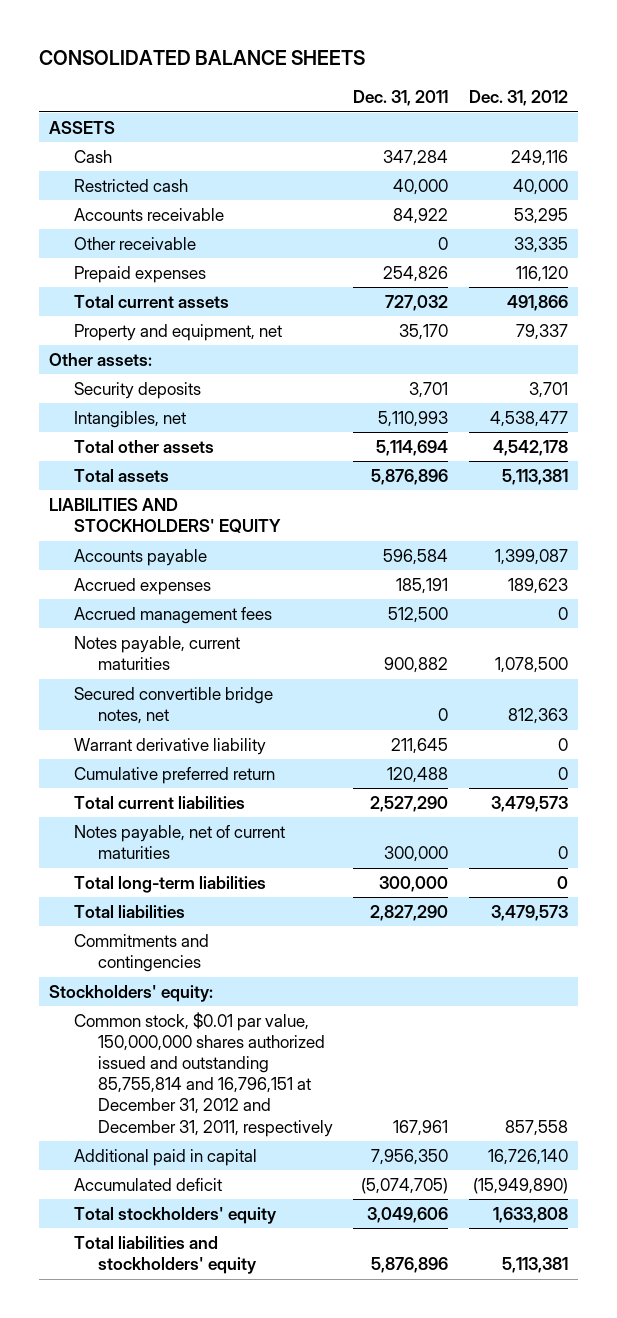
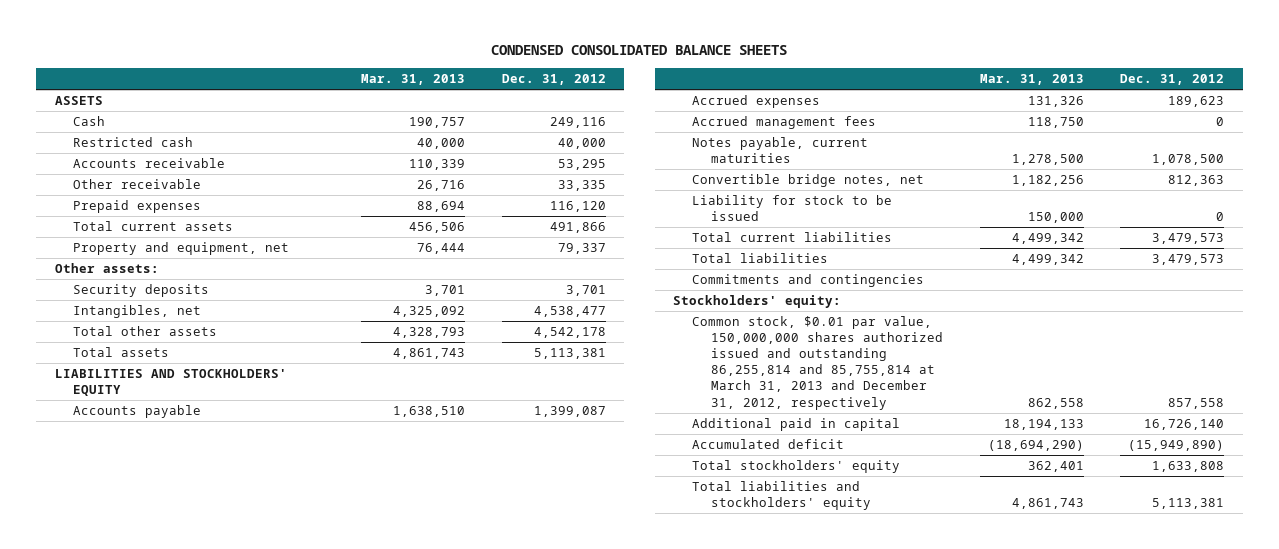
- CONSOLIDATED BALANCE SHEETS
+ CONDENSED CONSOLIDATED BALANCE SHEETS
- | Dec. 31, 2011 | Dec. 31, 2012
+ | Mar. 31, 2013 | Dec. 31, 2012
- Secured convertible bridge notes, net | 0 | 812,363
- Warrant derivative liability | 211,645 | 0
- Cumulative preferred return | 120,488 | 0
+ Convertible bridge notes, net | 1,182,256 | 812,363
+ Liability for stock to be issued | 150,000 | 0
- Notes payable, net of current maturities | 300,000 | 0
- Total long-term liabilities | 300,000 | 0
- Common stock, $0.01 par value, 150,000,000 shares authorized issued and outstanding 85,755,814 and 16,796,151 at December 31, 2012 and December 31, 2011, respectively | 167,961 | 857,558
+ Common stock, $0.01 par value, 150,000,000 shares authorized issued and outstanding 86,255,814 and 85,755,814 at March 31, 2013 and December 31, 2012, respectively | 862,558 | 857,558

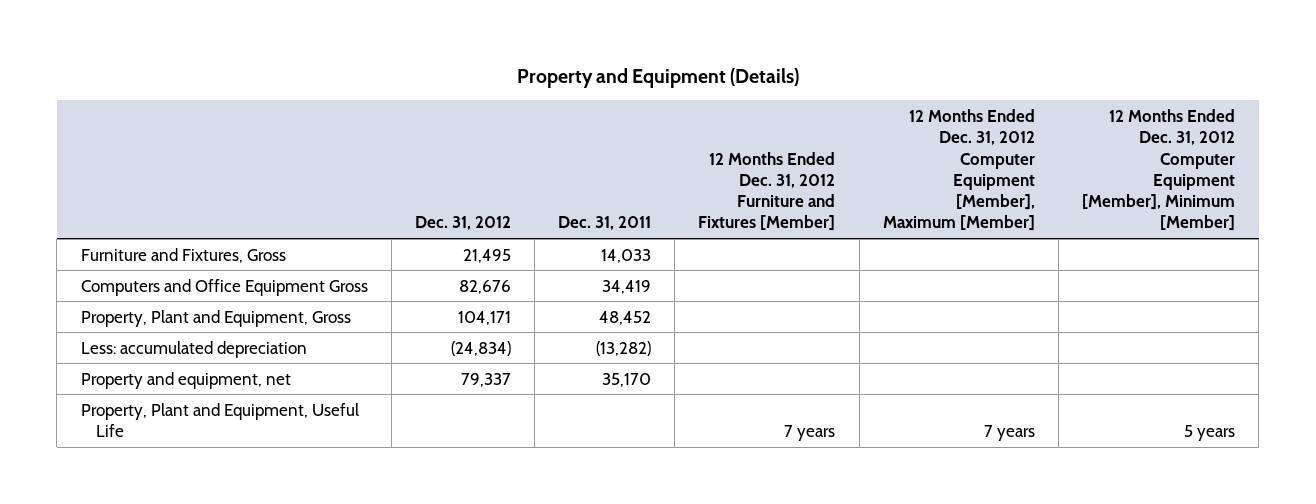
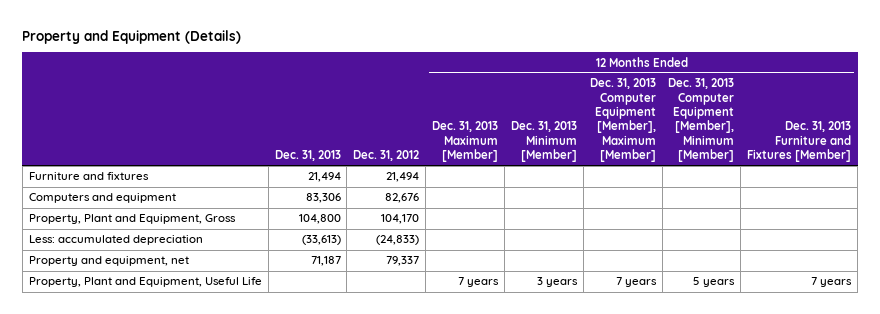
- | Dec. 31, 2012 | Dec. 31, 2011 | 12 Months Ended Dec. 31, 2012 Furniture and Fixtures [Member] | 12 Months Ended Dec. 31, 2012 Computer Equipment [Member], Maximum [Member] | 12 Months Ended Dec. 31, 2012 Computer Equipment [Member], Minimum [Member]
+ | Dec. 31, 2013 | Dec. 31, 2012 | 12 Months Ended Dec. 31, 2013 Maximum [Member] | 12 Months Ended Dec. 31, 2013 Minimum [Member] | 12 Months Ended Dec. 31, 2013 Computer Equipment [Member], Maximum [Member] | 12 Months Ended Dec. 31, 2013 Computer Equipment [Member], Minimum [Member] | 12 Months Ended Dec. 31, 2013 Furniture and Fixtures [Member]
- Furniture and Fixtures, Gross | 21,495 | 14,033 | | |
- Computers and Office Equipment Gross | 82,676 | 34,419 | | |
- Property, Plant and Equipment, Gross | 104,171 | 48,452 | | |
- Less: accumulated depreciation | (24,834) | (13,282) | | |
+ Furniture and fixtures | 21,494 | 21,494 | | | | |
+ Computers and equipment | 83,306 | 82,676 | | | | |
+ Property, Plant and Equipment, Gross | 104,800 | 104,170 | | | | |
+ Less: accumulated depreciation | (33,613) | (24,833) | | | | |

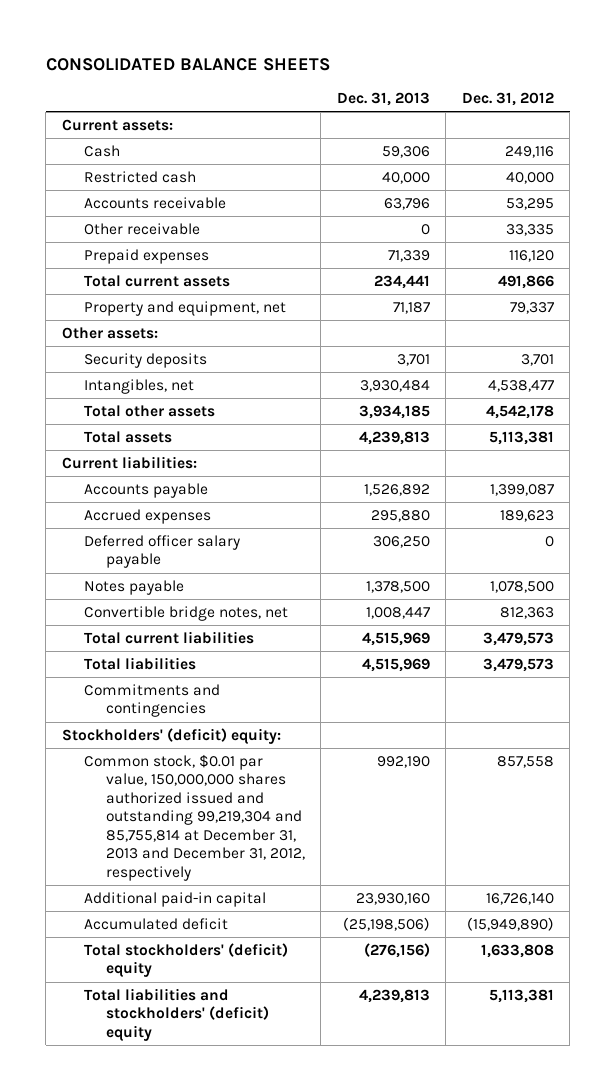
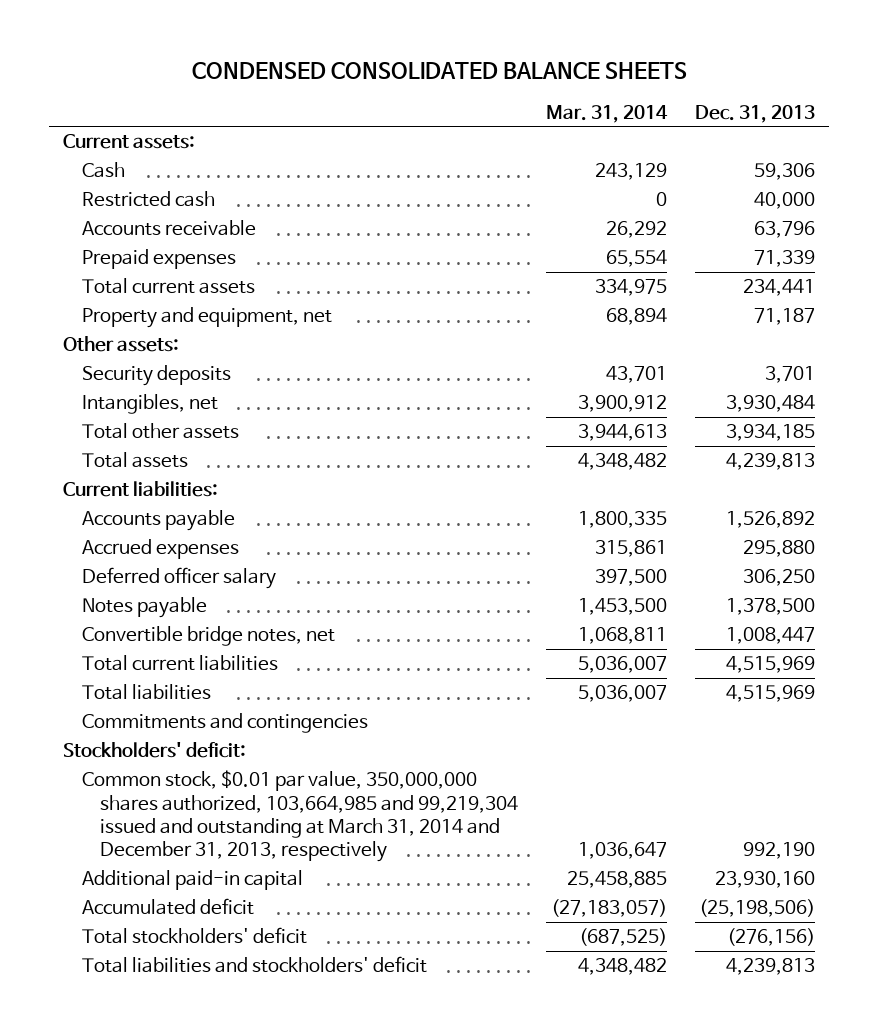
- CONSOLIDATED BALANCE SHEETS
+ CONDENSED CONSOLIDATED BALANCE SHEETS
- | Dec. 31, 2013 | Dec. 31, 2012
+ | Mar. 31, 2014 | Dec. 31, 2013
- Other receivable | 0 | 33,335
- Deferred officer salary payable | 306,250 | 0
+ Deferred officer salary | 397,500 | 306,250
- Stockholders' (deficit) equity:
- Common stock, $0.01 par value, 150,000,000 shares authorized issued and outstanding 99,219,304 and 85,755,814 at December 31, 2013 and December 31, 2012, respectively | 992,190 | 857,558
+ Stockholders' deficit:
+ Common stock, $0.01 par value, 350,000,000 shares authorized, 103,664,985 and 99,219,304 issued and outstanding at March 31, 2014 and December 31, 2013, respectively | 1,036,647 | 992,190
- Total stockholders' (deficit) equity | (276,156) | 1,633,808
- Total liabilities and stockholders' (deficit) equity | 4,239,813 | 5,113,381
+ Total stockholders' deficit | (687,525) | (276,156)
+ Total liabilities and stockholders' deficit | 4,348,482 | 4,239,813

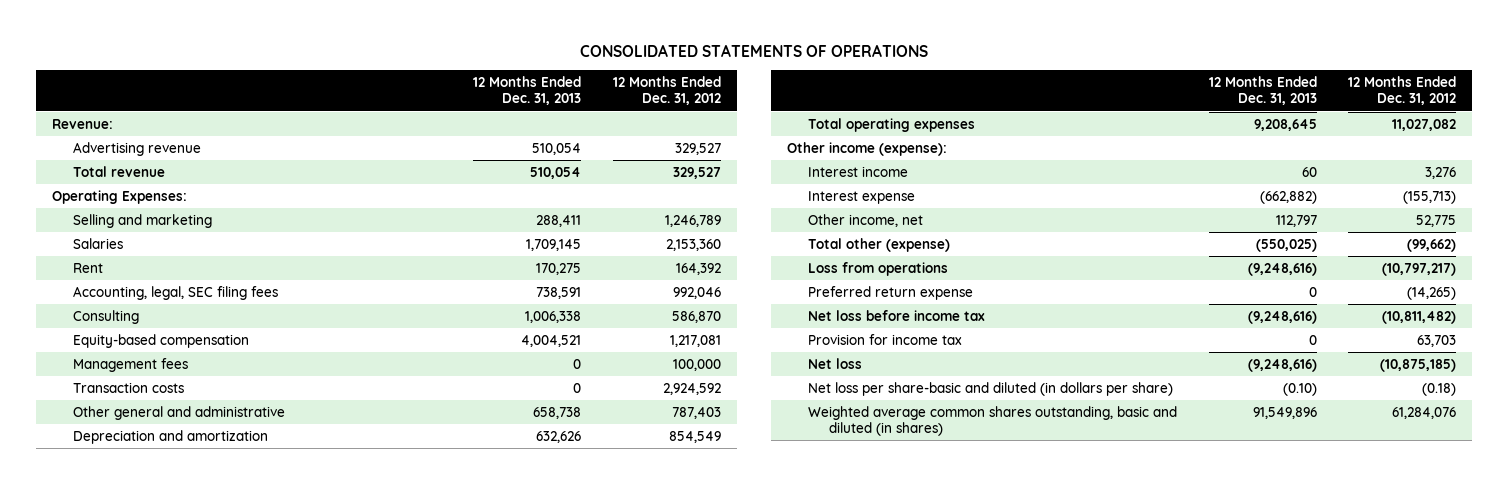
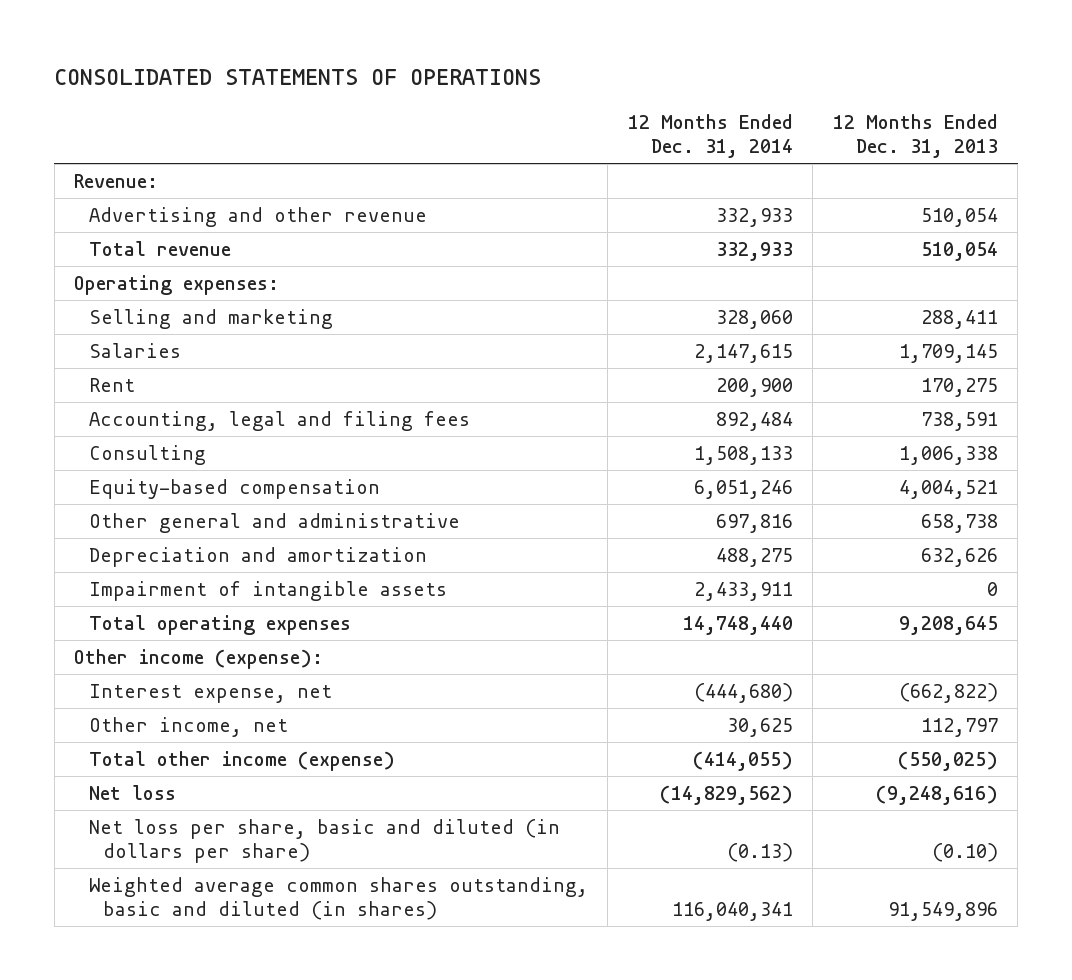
- | 12 Months Ended Dec. 31, 2013 | 12 Months Ended Dec. 31, 2012
+ | 12 Months Ended Dec. 31, 2014 | 12 Months Ended Dec. 31, 2013
- Advertising revenue | 510,054 | 329,527
+ Advertising and other revenue | 332,933 | 510,054
- Operating Expenses:
+ Operating expenses:
- Accounting, legal, SEC filing fees | 738,591 | 992,046
+ Accounting, legal and filing fees | 892,484 | 738,591
- Management fees | 0 | 100,000
- Transaction costs | 0 | 2,924,592
+ Impairment of intangible assets | 2,433,911 | 0
- Interest income | 60 | 3,276
- Interest expense | (662,882) | (155,713)
+ Interest expense, net | (444,680) | (662,822)
- Total other (expense) | (550,025) | (99,662)
- Loss from operations | (9,248,616) | (10,797,217)
- Preferred return expense | 0 | (14,265)
- Net loss before income tax | (9,248,616) | (10,811,482)
- Provision for income tax | 0 | 63,703
+ Total other income (expense) | (414,055) | (550,025)
- Net loss per share-basic and diluted (in dollars per share) | (0.10) | (0.18)
+ Net loss per share, basic and diluted (in dollars per share) | (0.13) | (0.10)

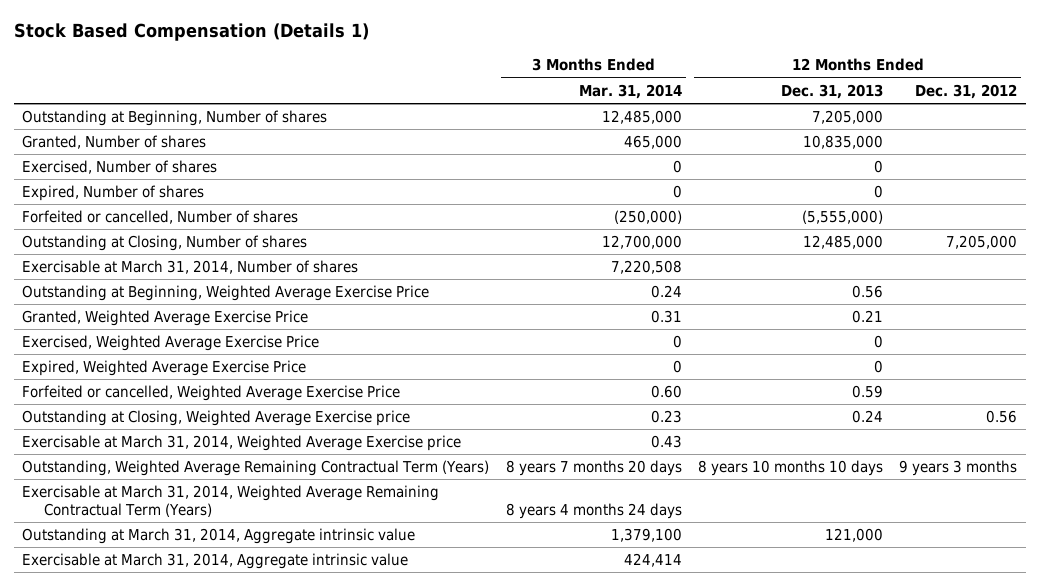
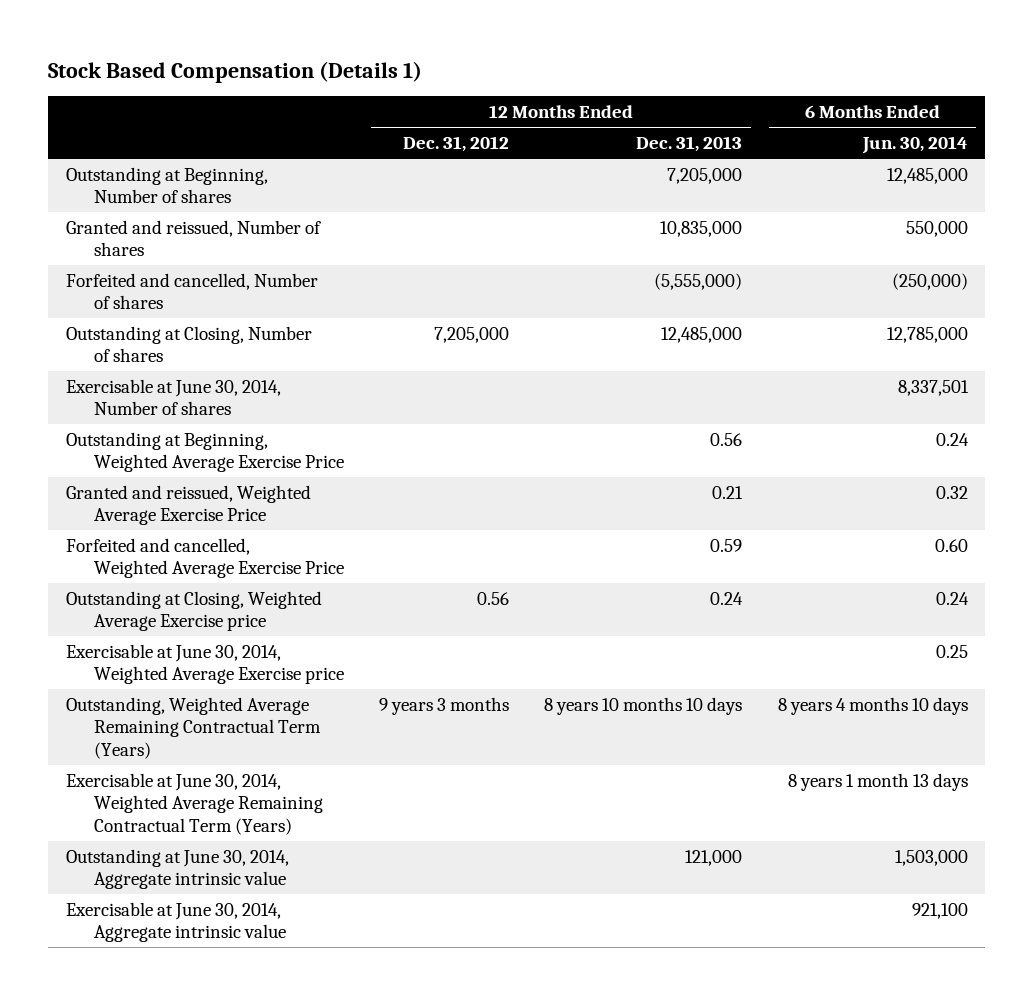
- | 3 Months Ended Mar. 31, 2014 | 12 Months Ended Dec. 31, 2013 | 12 Months Ended Dec. 31, 2012
+ | 12 Months Ended Dec. 31, 2012 | 12 Months Ended Dec. 31, 2013 | 6 Months Ended Jun. 30, 2014
- Granted, Number of shares | 465,000 | 10,835,000 |
- Exercised, Number of shares | 0 | 0 |
- Expired, Number of shares | 0 | 0 |
- Forfeited or cancelled, Number of shares | (250,000) | (5,555,000) |
+ Granted and reissued, Number of shares | | 10,835,000 | 550,000
+ Forfeited and cancelled, Number of shares | | (5,555,000) | (250,000)
- Exercisable at March 31, 2014, Number of shares | 7,220,508 | |
+ Exercisable at June 30, 2014, Number of shares | | | 8,337,501
- Granted, Weighted Average Exercise Price | 0.31 | 0.21 |
- Exercised, Weighted Average Exercise Price | 0 | 0 |
- Expired, Weighted Average Exercise Price | 0 | 0 |
- Forfeited or cancelled, Weighted Average Exercise Price | 0.60 | 0.59 |
+ Granted and reissued, Weighted Average Exercise Price | | 0.21 | 0.32
+ Forfeited and cancelled, Weighted Average Exercise Price | | 0.59 | 0.60
- Exercisable at March 31, 2014, Weighted Average Exercise price | 0.43 | |
+ Exercisable at June 30, 2014, Weighted Average Exercise price | | | 0.25
- Exercisable at March 31, 2014, Weighted Average Remaining Contractual Term (Years) | 8 years 4 months 24 days | |
- Outstanding at March 31, 2014, Aggregate intrinsic value | 1,379,100 | 121,000 |
- Exercisable at March 31, 2014, Aggregate intrinsic value | 424,414 | |
+ Exercisable at June 30, 2014, Weighted Average Remaining Contractual Term (Years) | | | 8 years 1 month 13 days
+ Outstanding at June 30, 2014, Aggregate intrinsic value | | 121,000 | 1,503,000
+ Exercisable at June 30, 2014, Aggregate intrinsic value | | | 921,100

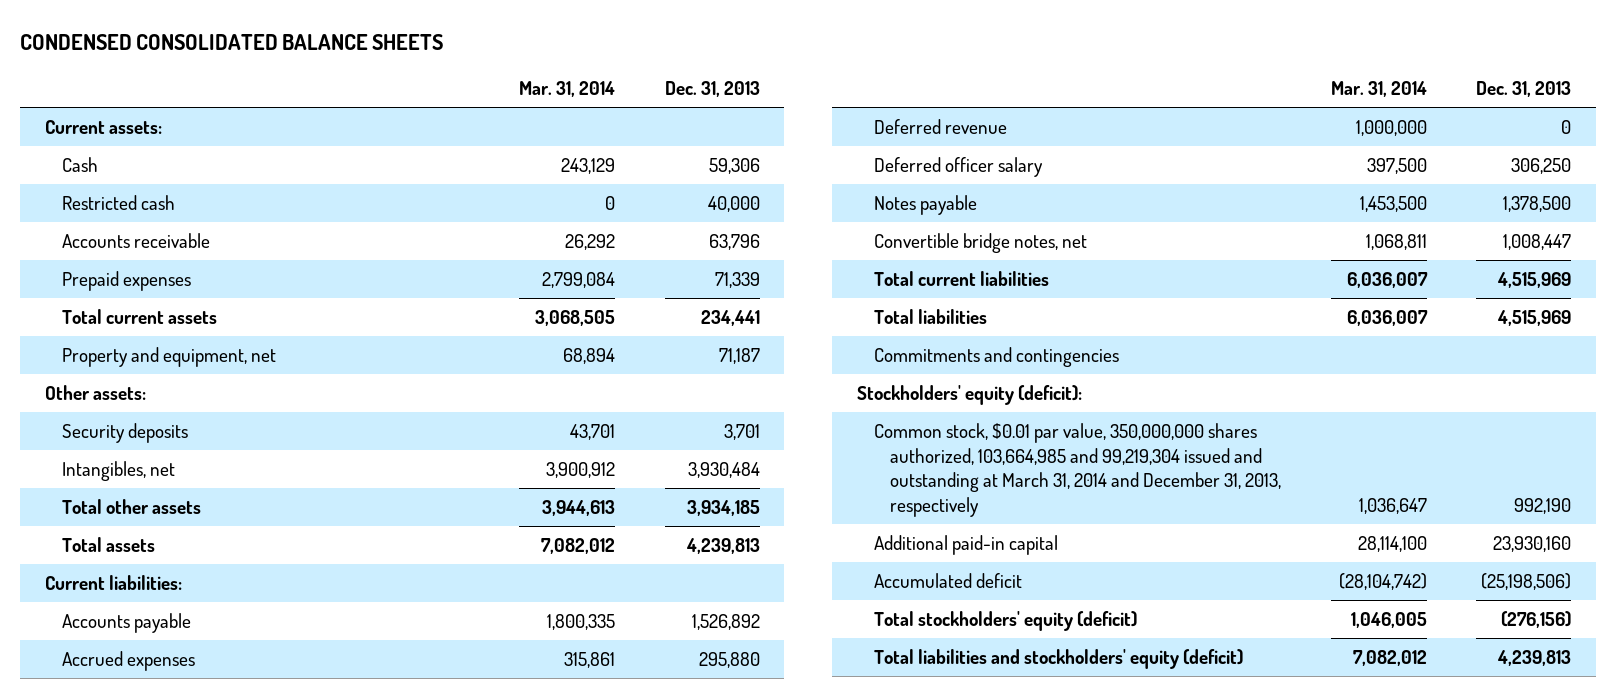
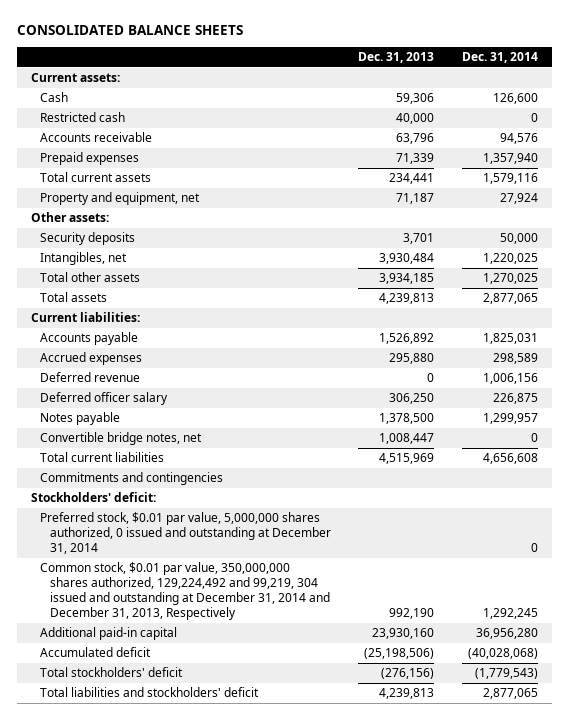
- CONDENSED CONSOLIDATED BALANCE SHEETS
+ CONSOLIDATED BALANCE SHEETS
- | Mar. 31, 2014 | Dec. 31, 2013
+ | Dec. 31, 2013 | Dec. 31, 2014
- Total liabilities | 6,036,007 | 4,515,969
- Stockholders' equity (deficit):
- Common stock, $0.01 par value, 350,000,000 shares authorized, 103,664,985 and 99,219,304 issued and outstanding at March 31, 2014 and December 31, 2013, respectively | 1,036,647 | 992,190
+ Stockholders' deficit:
+ Preferred stock, $0.01 par value, 5,000,000 shares authorized, 0 issued and outstanding at December 31, 2014 | | 0
+ Common stock, $0.01 par value, 350,000,000 shares authorized, 129,224,492 and 99,219, 304 issued and outstanding at December 31, 2014 and December 31, 2013, Respectively | 992,190 | 1,292,245
- Total stockholders' equity (deficit) | 1,046,005 | (276,156)
- Total liabilities and stockholders' equity (deficit) | 7,082,012 | 4,239,813
+ Total stockholders' deficit | (276,156) | (1,779,543)
+ Total liabilities and stockholders' deficit | 4,239,813 | 2,877,065

